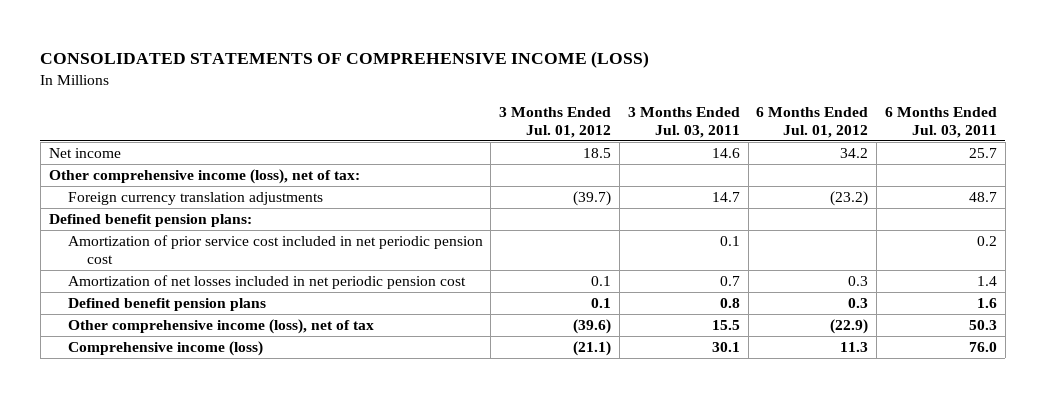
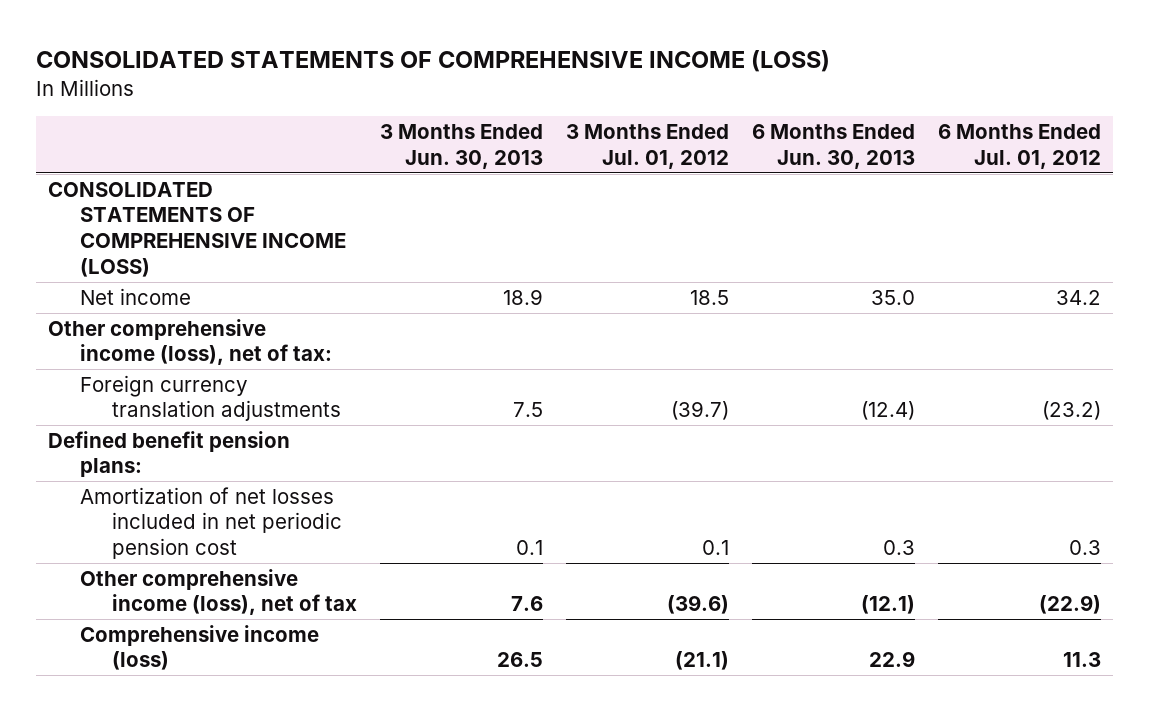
- | 3 Months Ended Jul. 01, 2012 | 3 Months Ended Jul. 03, 2011 | 6 Months Ended Jul. 01, 2012 | 6 Months Ended Jul. 03, 2011
+ | 3 Months Ended Jun. 30, 2013 | 3 Months Ended Jul. 01, 2012 | 6 Months Ended Jun. 30, 2013 | 6 Months Ended Jul. 01, 2012
+ CONSOLIDATED STATEMENTS OF COMPREHENSIVE INCOME (LOSS)
- Amortization of prior service cost included in net periodic pension cost | | 0.1 | | 0.2
- Defined benefit pension plans | 0.1 | 0.8 | 0.3 | 1.6

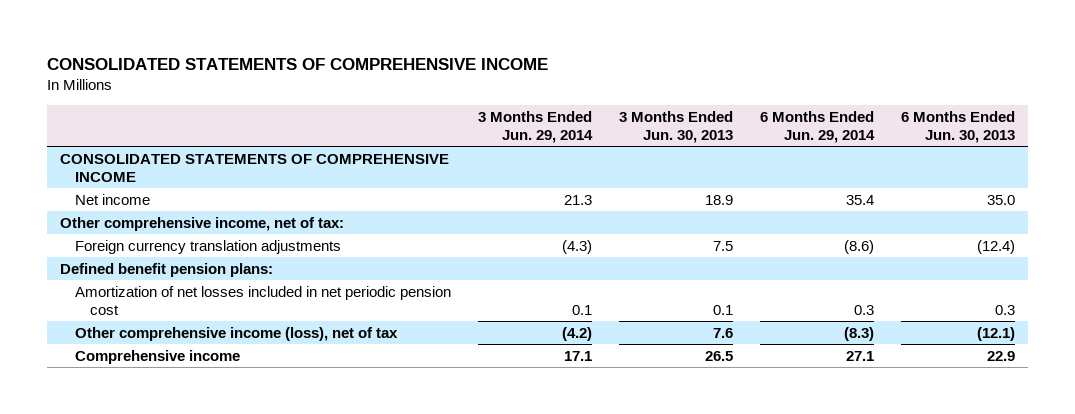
- CONSOLIDATED STATEMENTS OF COMPREHENSIVE INCOME (LOSS)
+ CONSOLIDATED STATEMENTS OF COMPREHENSIVE INCOME
- | 3 Months Ended Jun. 30, 2013 | 3 Months Ended Jul. 01, 2012 | 6 Months Ended Jun. 30, 2013 | 6 Months Ended Jul. 01, 2012
+ | 3 Months Ended Jun. 29, 2014 | 3 Months Ended Jun. 30, 2013 | 6 Months Ended Jun. 29, 2014 | 6 Months Ended Jun. 30, 2013
- CONSOLIDATED STATEMENTS OF COMPREHENSIVE INCOME (LOSS)
+ CONSOLIDATED STATEMENTS OF COMPREHENSIVE INCOME
- Other comprehensive income (loss), net of tax:
+ Other comprehensive income, net of tax:
- Comprehensive income (loss) | 26.5 | (21.1) | 22.9 | 11.3
+ Comprehensive income | 17.1 | 26.5 | 27.1 | 22.9

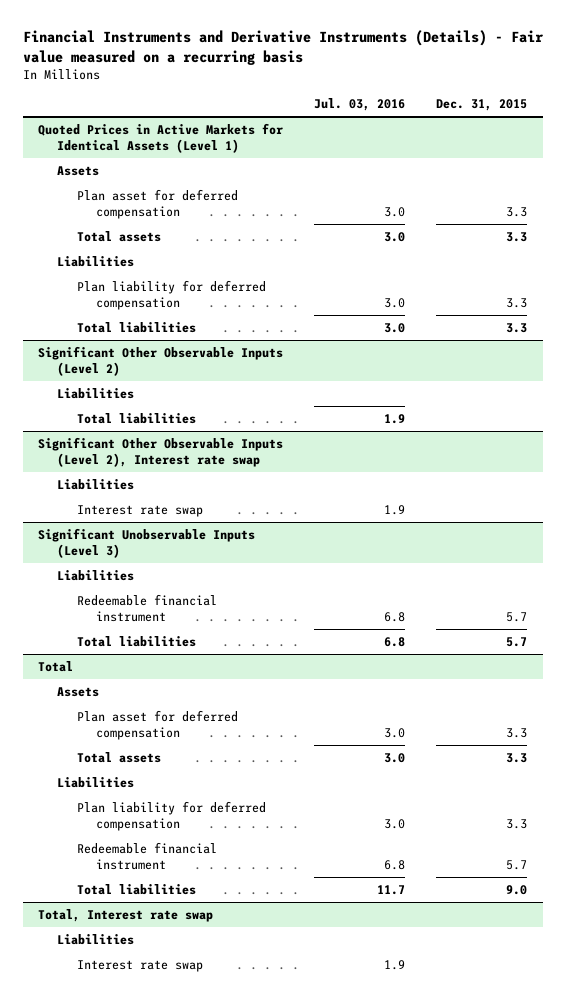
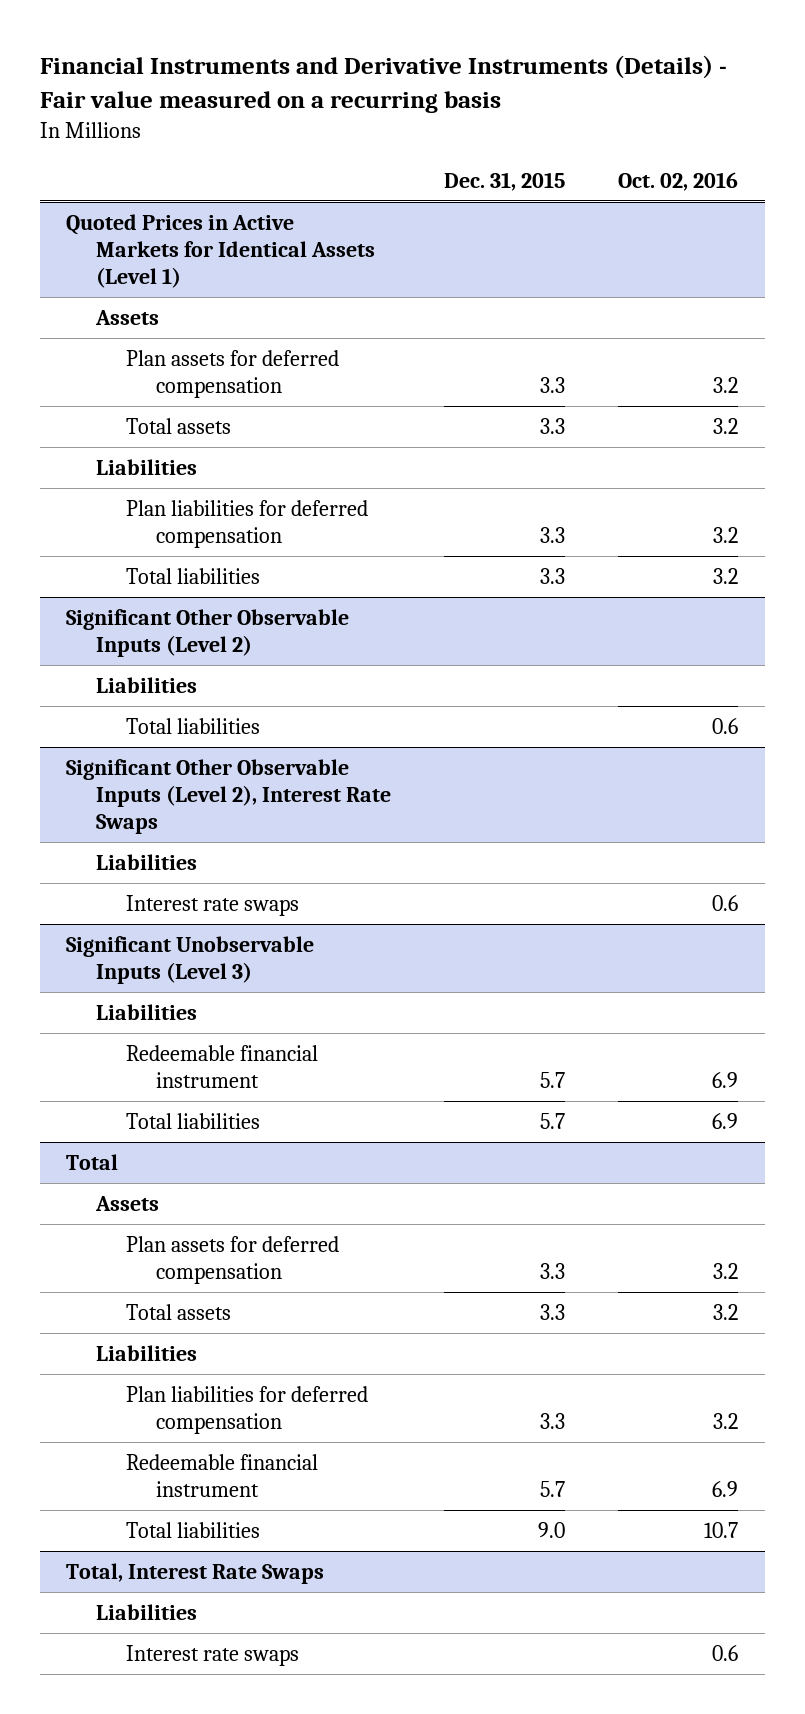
- | Jul. 03, 2016 | Dec. 31, 2015
+ | Dec. 31, 2015 | Oct. 02, 2016
@ Quoted Prices in Active Markets for Identical Assets (Level 1)
- Plan asset for deferred compensation | 3.0 | 3.3
+ Plan assets for deferred compensation | 3.3 | 3.2
- Plan liability for deferred compensation | 3.0 | 3.3
+ Plan liabilities for deferred compensation | 3.3 | 3.2
- Significant Other Observable Inputs (Level 2), Interest rate swap
+ Significant Other Observable Inputs (Level 2), Interest Rate Swaps
- Interest rate swap | 1.9 |
+ Interest rate swaps | | 0.6
@ Total
- Plan asset for deferred compensation | 3.0 | 3.3
+ Plan assets for deferred compensation | 3.3 | 3.2
- Plan liability for deferred compensation | 3.0 | 3.3
+ Plan liabilities for deferred compensation | 3.3 | 3.2
- Total, Interest rate swap
+ Total, Interest Rate Swaps
- Interest rate swap | 1.9 |
+ Interest rate swaps | | 0.6

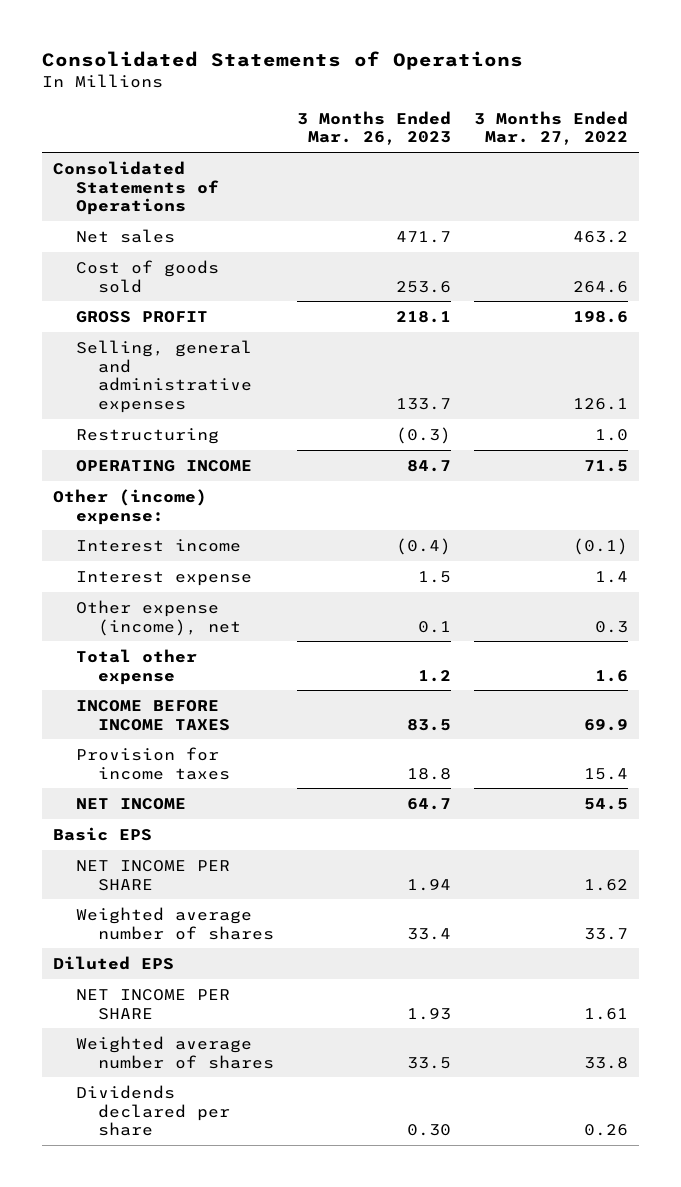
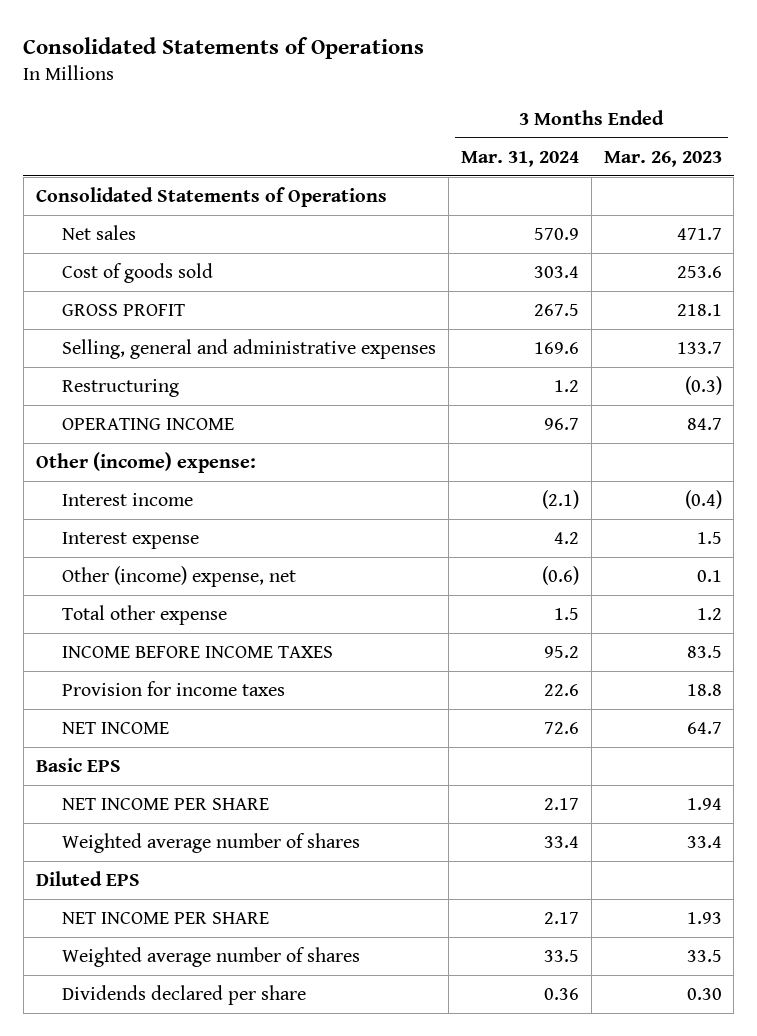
- | 3 Months Ended Mar. 26, 2023 | 3 Months Ended Mar. 27, 2022
+ | 3 Months Ended Mar. 31, 2024 | 3 Months Ended Mar. 26, 2023
- Other expense (income), net | 0.1 | 0.3
+ Other (income) expense, net | (0.6) | 0.1

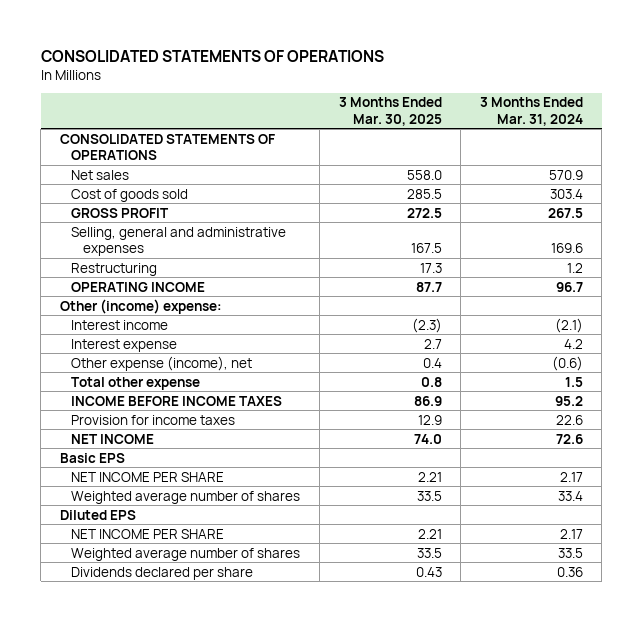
- Consolidated Statements of Operations
+ CONSOLIDATED STATEMENTS OF OPERATIONS
- | 3 Months Ended Mar. 31, 2024 | 3 Months Ended Mar. 26, 2023
+ | 3 Months Ended Mar. 30, 2025 | 3 Months Ended Mar. 31, 2024
- Consolidated Statements of Operations
+ CONSOLIDATED STATEMENTS OF OPERATIONS
- Other (income) expense, net | (0.6) | 0.1
+ Other expense (income), net | 0.4 | (0.6)

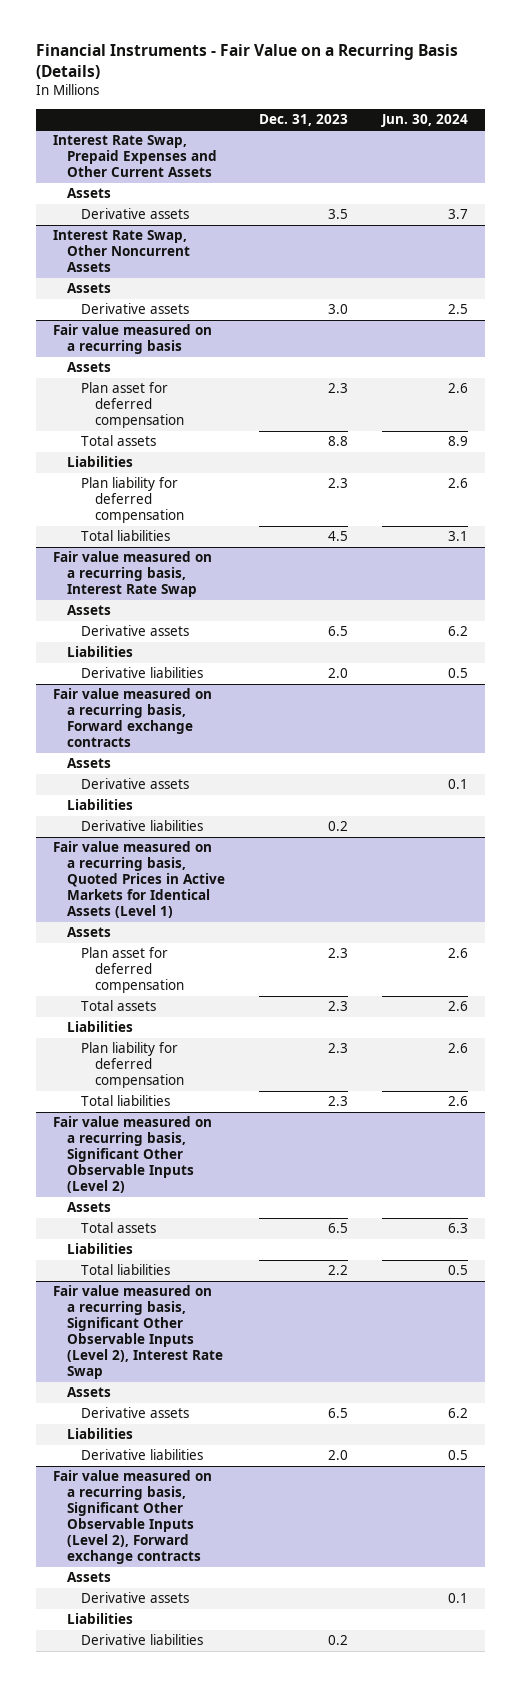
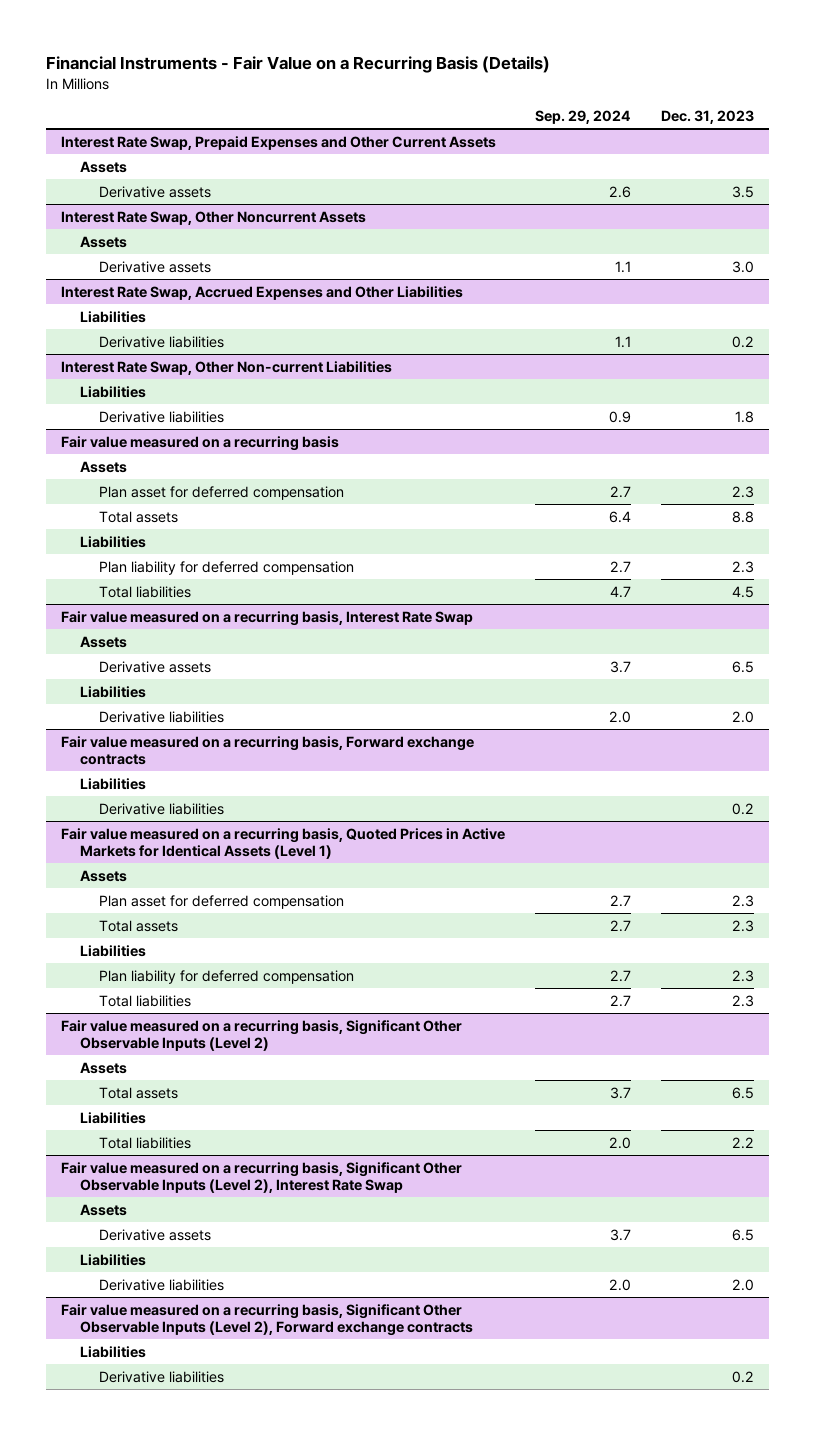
- | Dec. 31, 2023 | Jun. 30, 2024
+ | Sep. 29, 2024 | Dec. 31, 2023
+ Interest Rate Swap, Accrued Expenses and Other Liabilities
+ Liabilities
+ Derivative liabilities | 1.1 | 0.2
+ Interest Rate Swap, Other Non-current Liabilities
+ Liabilities
+ Derivative liabilities | 0.9 | 1.8
@ Fair value measured on a recurring basis, Forward exchange contracts
- Assets
- Derivative assets | | 0.1
@ Fair value measured on a recurring basis, Significant Other Observable Inputs (Level 2), Forward exchange contracts
- Assets
- Derivative assets | | 0.1

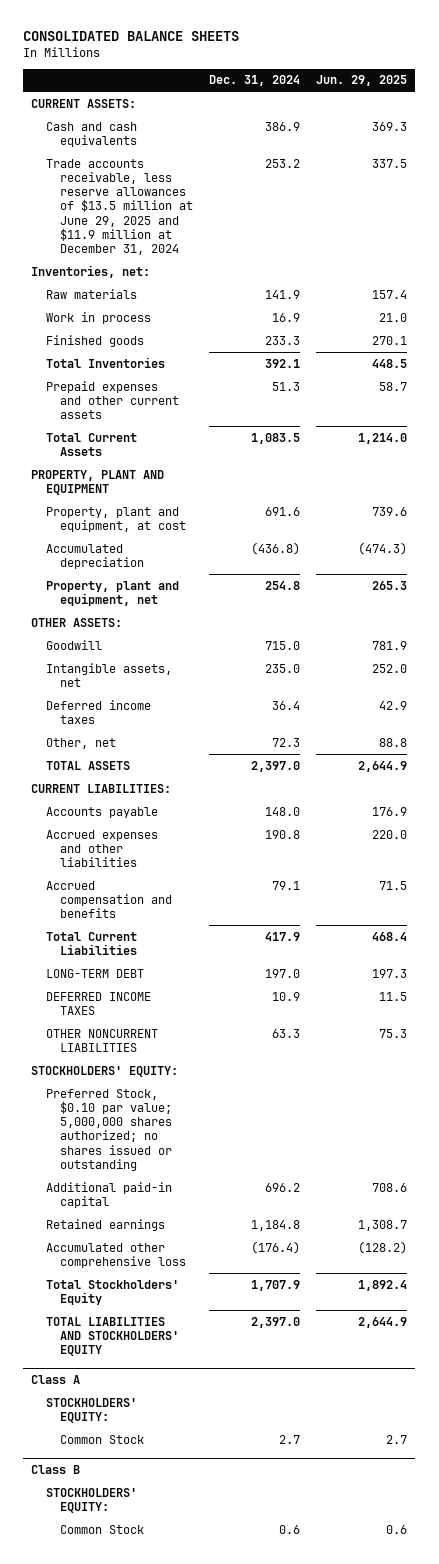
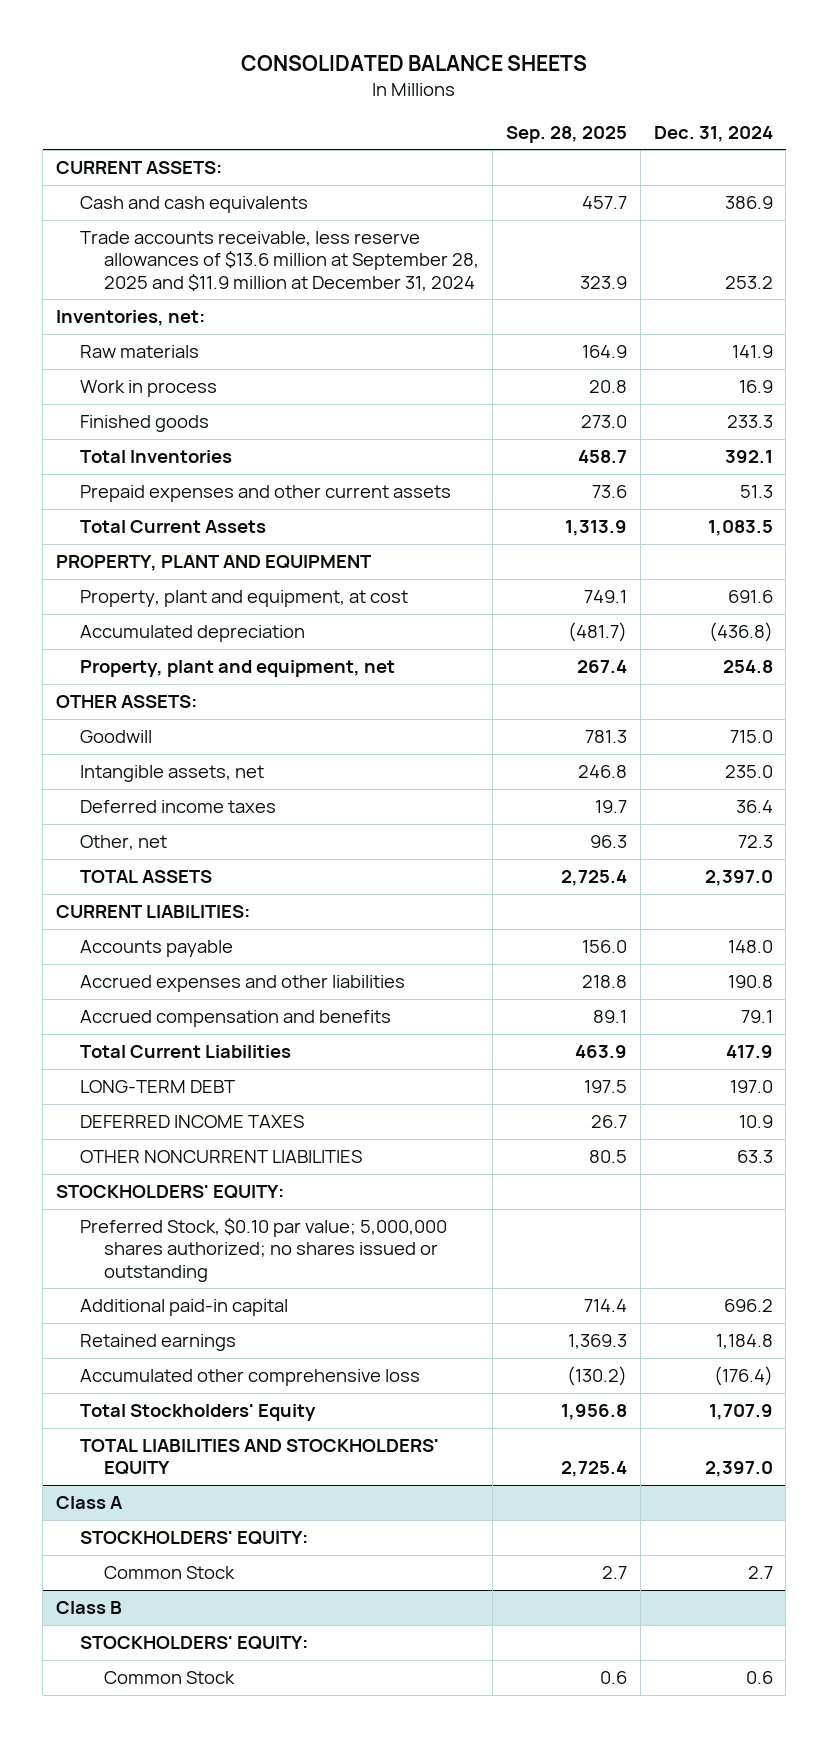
- | Dec. 31, 2024 | Jun. 29, 2025
+ | Sep. 28, 2025 | Dec. 31, 2024
- Trade accounts receivable, less reserve allowances of $13.5 million at June 29, 2025 and $11.9 million at December 31, 2024 | 253.2 | 337.5
+ Trade accounts receivable, less reserve allowances of $13.6 million at September 28, 2025 and $11.9 million at December 31, 2024 | 323.9 | 253.2

